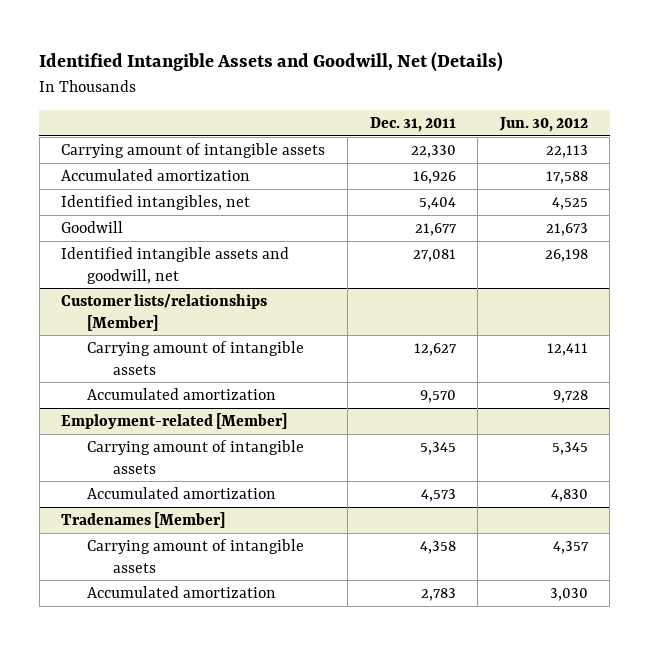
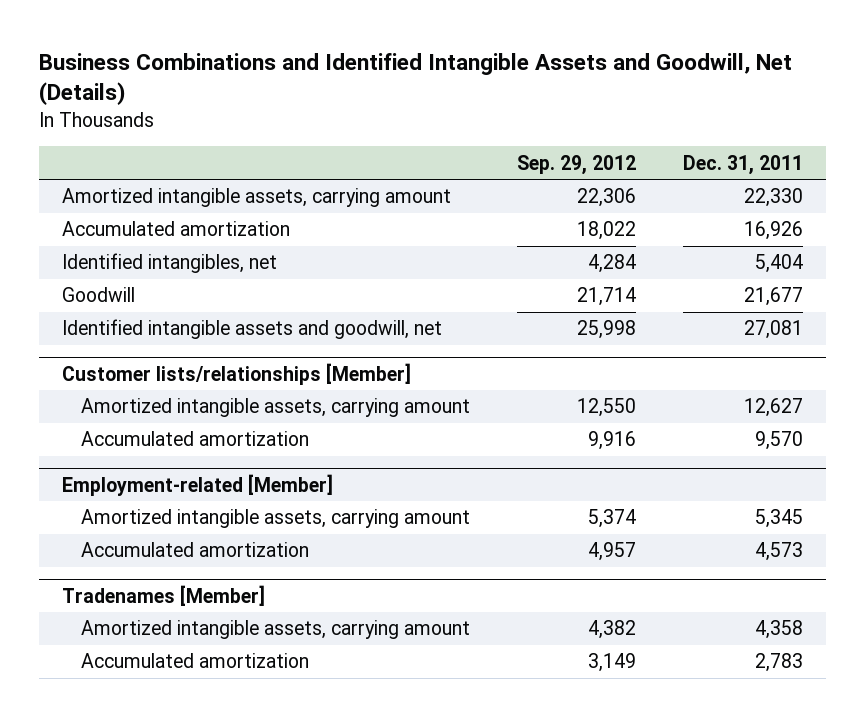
- Identified Intangible Assets and Goodwill, Net (Details)
+ Business Combinations and Identified Intangible Assets and Goodwill, Net (Details)
- | Dec. 31, 2011 | Jun. 30, 2012
+ | Sep. 29, 2012 | Dec. 31, 2011
- Carrying amount of intangible assets | 22,330 | 22,113
+ Amortized intangible assets, carrying amount | 22,306 | 22,330
@ Customer lists/relationships [Member]
- Carrying amount of intangible assets | 12,627 | 12,411
+ Amortized intangible assets, carrying amount | 12,550 | 12,627
@ Employment-related [Member]
- Carrying amount of intangible assets | 5,345 | 5,345
+ Amortized intangible assets, carrying amount | 5,374 | 5,345
@ Tradenames [Member]
- Carrying amount of intangible assets | 4,358 | 4,357
+ Amortized intangible assets, carrying amount | 4,382 | 4,358

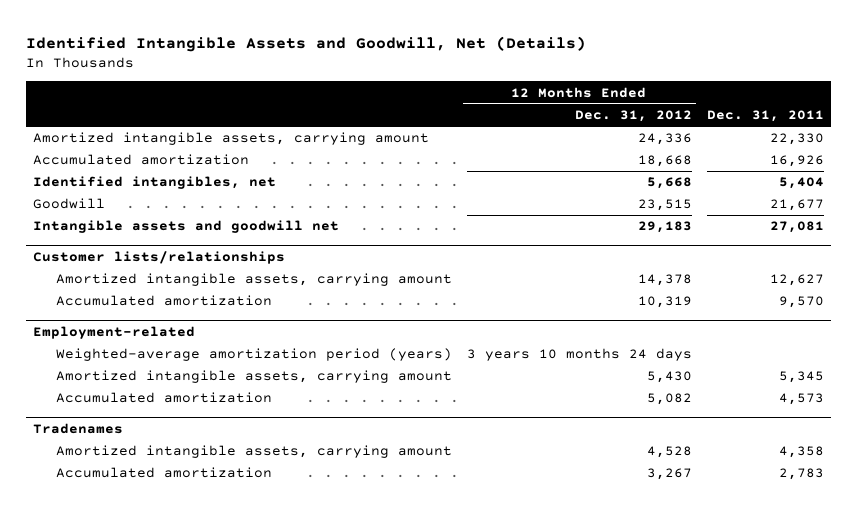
- Business Combinations and Identified Intangible Assets and Goodwill, Net (Details)
+ Identified Intangible Assets and Goodwill, Net (Details)
- | Sep. 29, 2012 | Dec. 31, 2011
+ | 12 Months Ended Dec. 31, 2012 | Dec. 31, 2011
- Identified intangible assets and goodwill, net | 25,998 | 27,081
- Customer lists/relationships [Member]
+ Intangible assets and goodwill net | 29,183 | 27,081
+ Customer lists/relationships
- Employment-related [Member]
+ Employment-related
+ Weighted-average amortization period (years) | 3 years 10 months 24 days |
- Tradenames [Member]
+ Tradenames

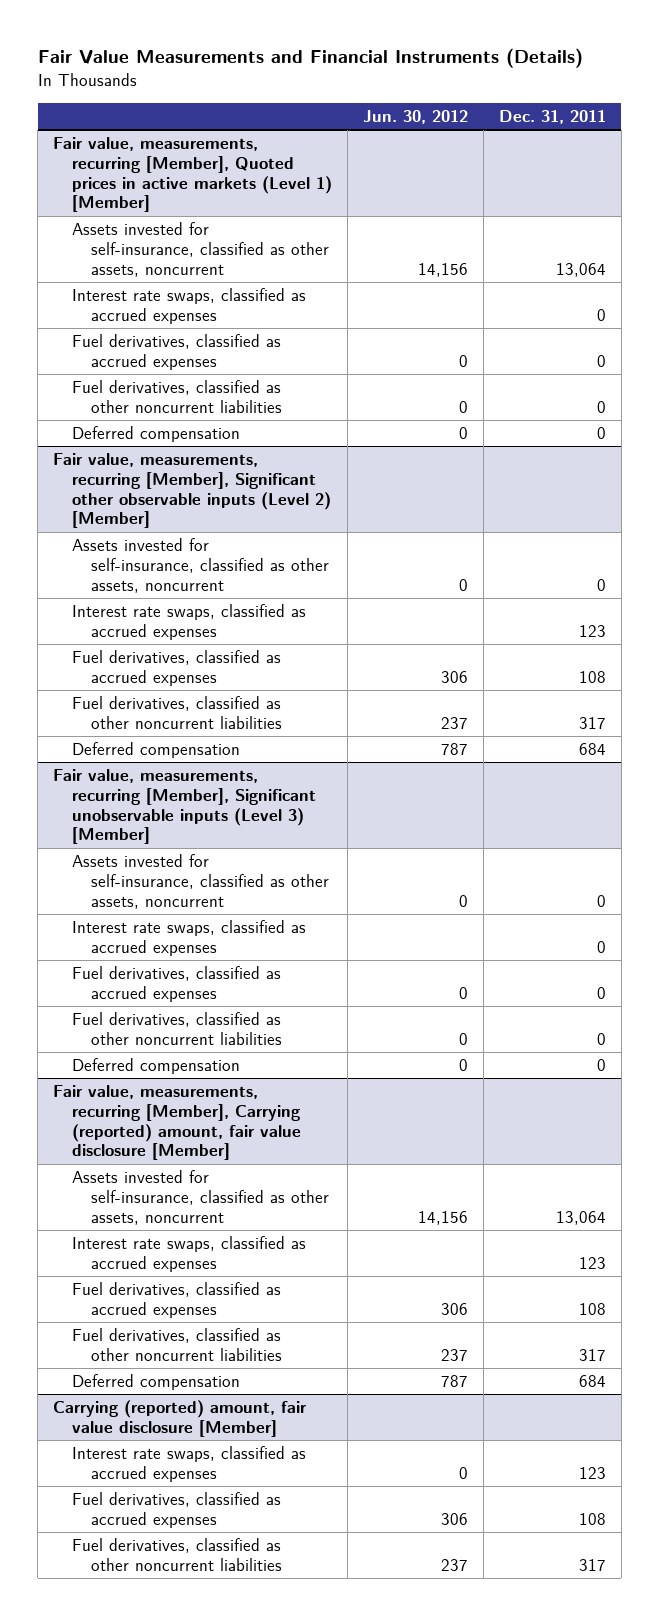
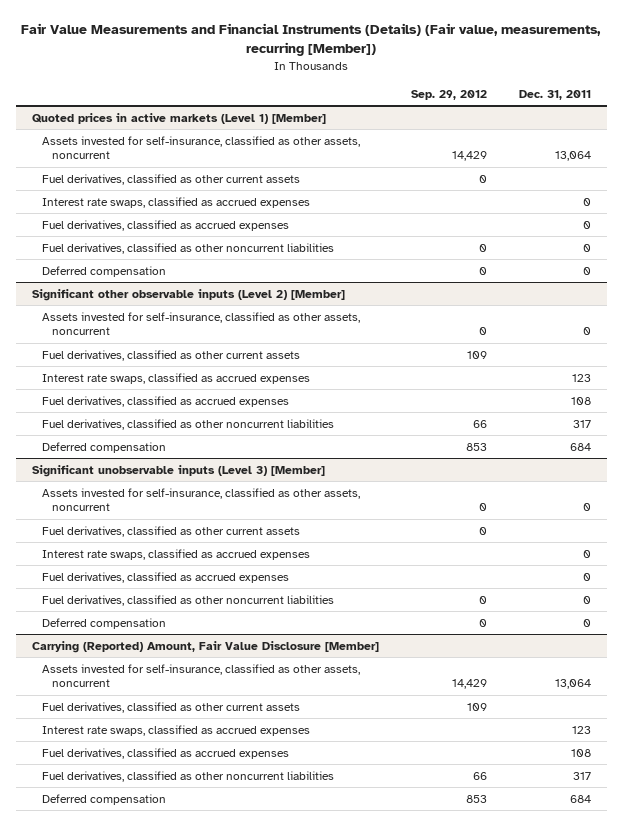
- Fair Value Measurements and Financial Instruments (Details)
+ Fair Value Measurements and Financial Instruments (Details) (Fair value, measurements, recurring [Member])
- | Jun. 30, 2012 | Dec. 31, 2011
+ | Sep. 29, 2012 | Dec. 31, 2011
- Fair value, measurements, recurring [Member], Quoted prices in active markets (Level 1) [Member]
+ Quoted prices in active markets (Level 1) [Member]
+ Fuel derivatives, classified as other current assets | 0 |
- Fair value, measurements, recurring [Member], Significant other observable inputs (Level 2) [Member]
+ Significant other observable inputs (Level 2) [Member]
+ Fuel derivatives, classified as other current assets | 109 |
- Fair value, measurements, recurring [Member], Significant unobservable inputs (Level 3) [Member]
+ Significant unobservable inputs (Level 3) [Member]
+ Fuel derivatives, classified as other current assets | 0 |
- Fair value, measurements, recurring [Member], Carrying (reported) amount, fair value disclosure [Member]
+ Carrying (Reported) Amount, Fair Value Disclosure [Member]
+ Fuel derivatives, classified as other current assets | 109 |
- Carrying (reported) amount, fair value disclosure [Member]
- Interest rate swaps, classified as accrued expenses | 0 | 123
- Fuel derivatives, classified as accrued expenses | 306 | 108
- Fuel derivatives, classified as other noncurrent liabilities | 237 | 317

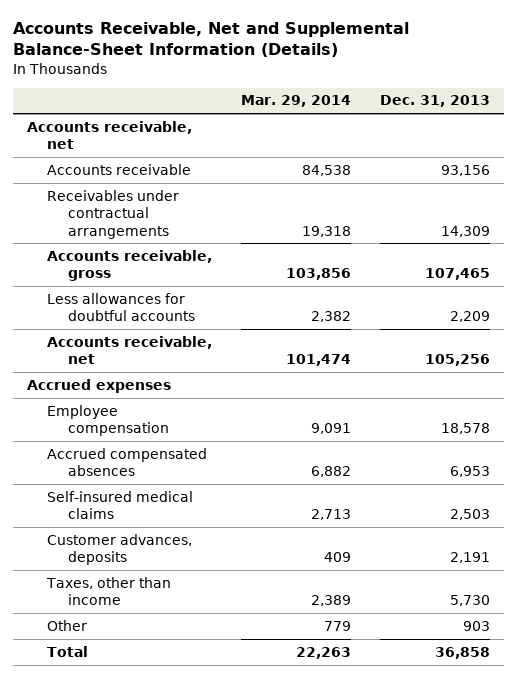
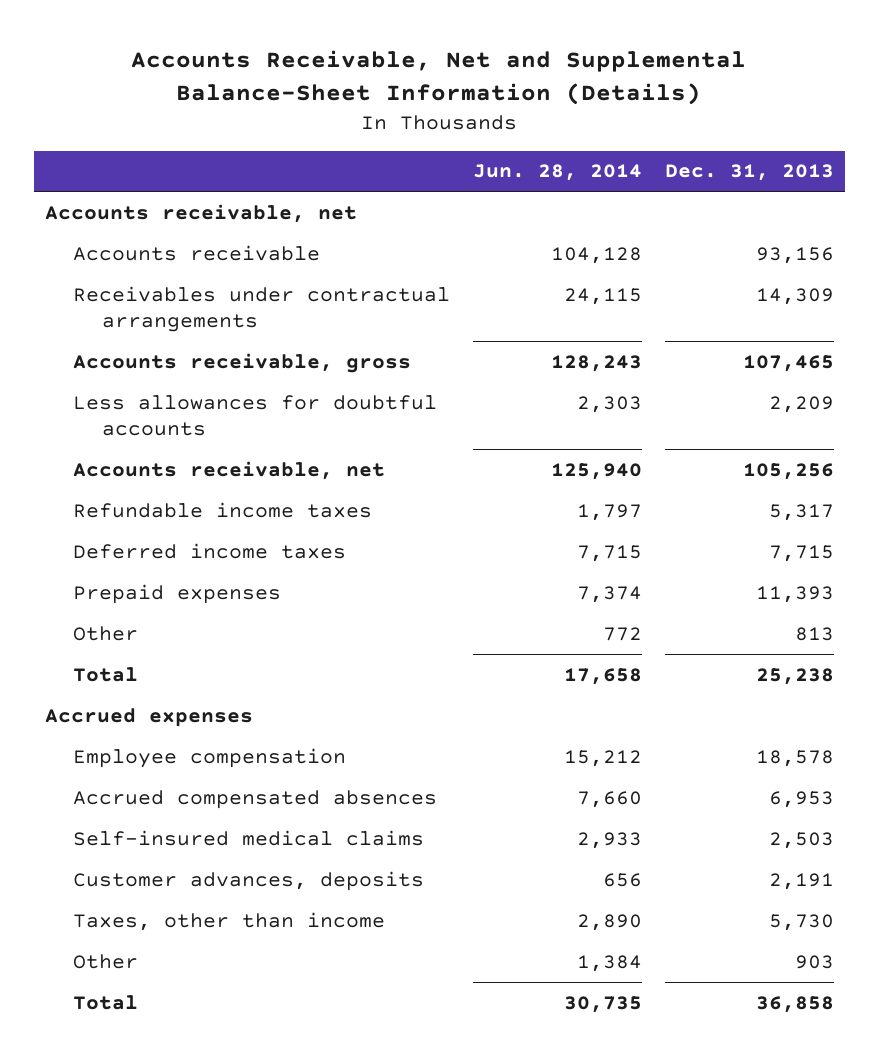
- | Mar. 29, 2014 | Dec. 31, 2013
+ | Jun. 28, 2014 | Dec. 31, 2013
+ Refundable income taxes | 1,797 | 5,317
+ Deferred income taxes | 7,715 | 7,715
+ Prepaid expenses | 7,374 | 11,393
+ Other | 772 | 813
+ Total | 17,658 | 25,238

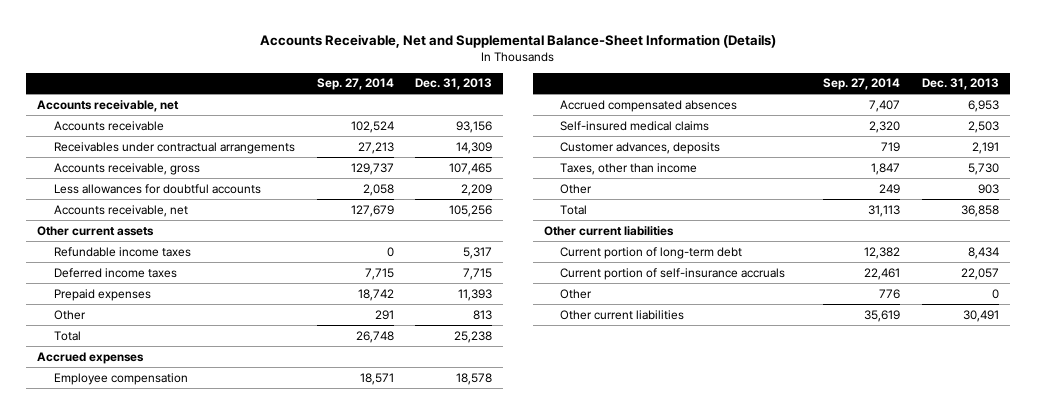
- | Jun. 28, 2014 | Dec. 31, 2013
+ | Sep. 27, 2014 | Dec. 31, 2013
+ Other current assets
+ Other current liabilities
+ Current portion of long-term debt | 12,382 | 8,434
+ Current portion of self-insurance accruals | 22,461 | 22,057
+ Other | 776 | 0
+ Other current liabilities | 35,619 | 30,491

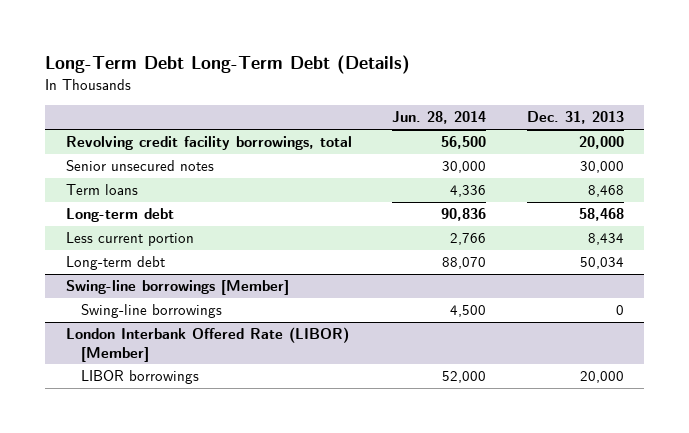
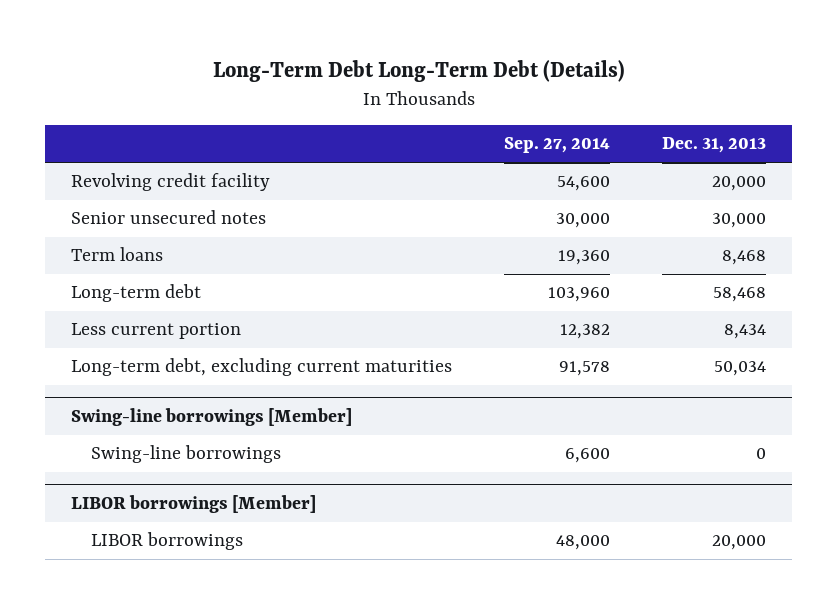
- | Jun. 28, 2014 | Dec. 31, 2013
+ | Sep. 27, 2014 | Dec. 31, 2013
- Revolving credit facility borrowings, total | 56,500 | 20,000
+ Revolving credit facility | 54,600 | 20,000
- Long-term debt | 88,070 | 50,034
+ Long-term debt, excluding current maturities | 91,578 | 50,034
- London Interbank Offered Rate (LIBOR) [Member]
+ LIBOR borrowings [Member]

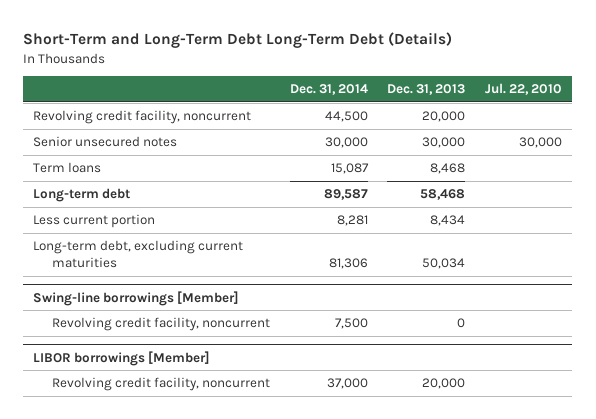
- Long-Term Debt Long-Term Debt (Details)
+ Short-Term and Long-Term Debt Long-Term Debt (Details)
- | Sep. 27, 2014 | Dec. 31, 2013
+ | Dec. 31, 2014 | Dec. 31, 2013 | Jul. 22, 2010
- Revolving credit facility | 54,600 | 20,000
+ Revolving credit facility, noncurrent | 44,500 | 20,000 |
@ Swing-line borrowings [Member]
- Swing-line borrowings | 6,600 | 0
+ Revolving credit facility, noncurrent | 7,500 | 0 |
@ LIBOR borrowings [Member]
- LIBOR borrowings | 48,000 | 20,000
+ Revolving credit facility, noncurrent | 37,000 | 20,000 |

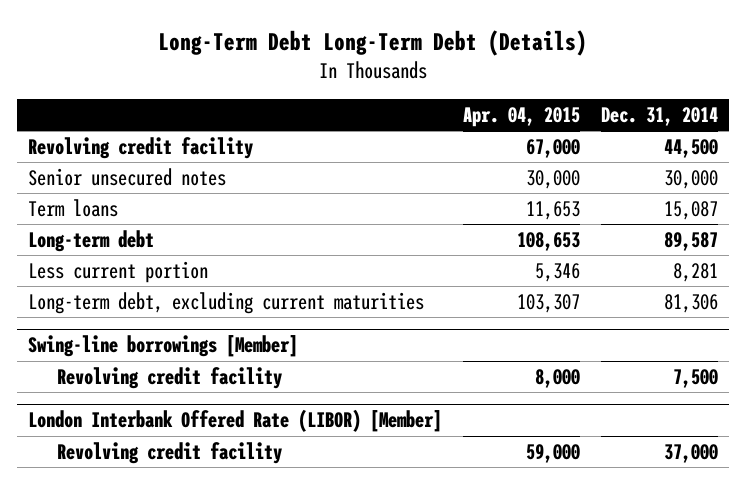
- Short-Term and Long-Term Debt Long-Term Debt (Details)
+ Long-Term Debt Long-Term Debt (Details)
- | Dec. 31, 2014 | Dec. 31, 2013 | Jul. 22, 2010
+ | Apr. 04, 2015 | Dec. 31, 2014
- Revolving credit facility, noncurrent | 44,500 | 20,000 |
+ Revolving credit facility | 67,000 | 44,500
@ Swing-line borrowings [Member]
- Revolving credit facility, noncurrent | 7,500 | 0 |
- LIBOR borrowings [Member]
- Revolving credit facility, noncurrent | 37,000 | 20,000 |
@ Swing-line borrowings [Member]
+ Revolving credit facility | 8,000 | 7,500
+ London Interbank Offered Rate (LIBOR) [Member]
+ Revolving credit facility | 59,000 | 37,000

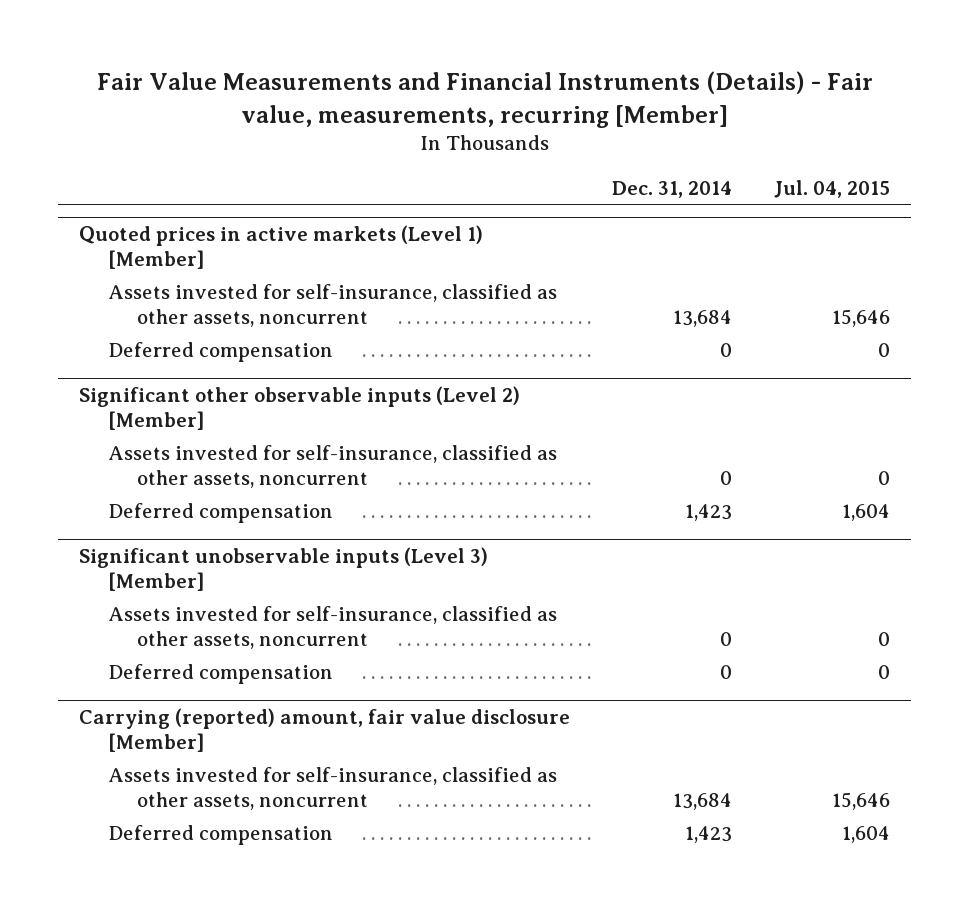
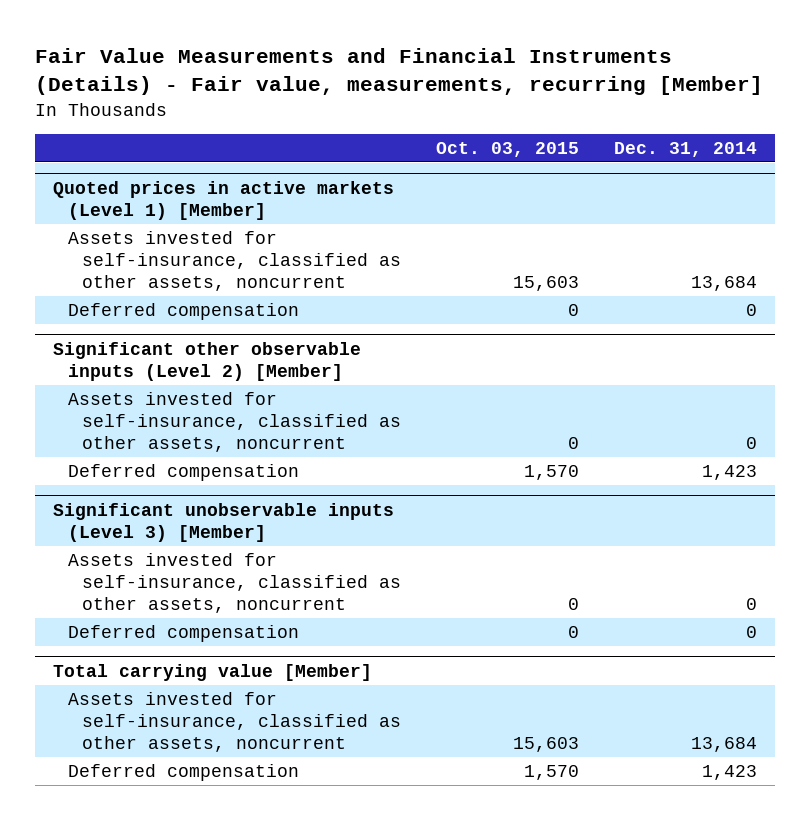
- | Dec. 31, 2014 | Jul. 04, 2015
+ | Oct. 03, 2015 | Dec. 31, 2014
- Carrying (reported) amount, fair value disclosure [Member]
+ Total carrying value [Member]

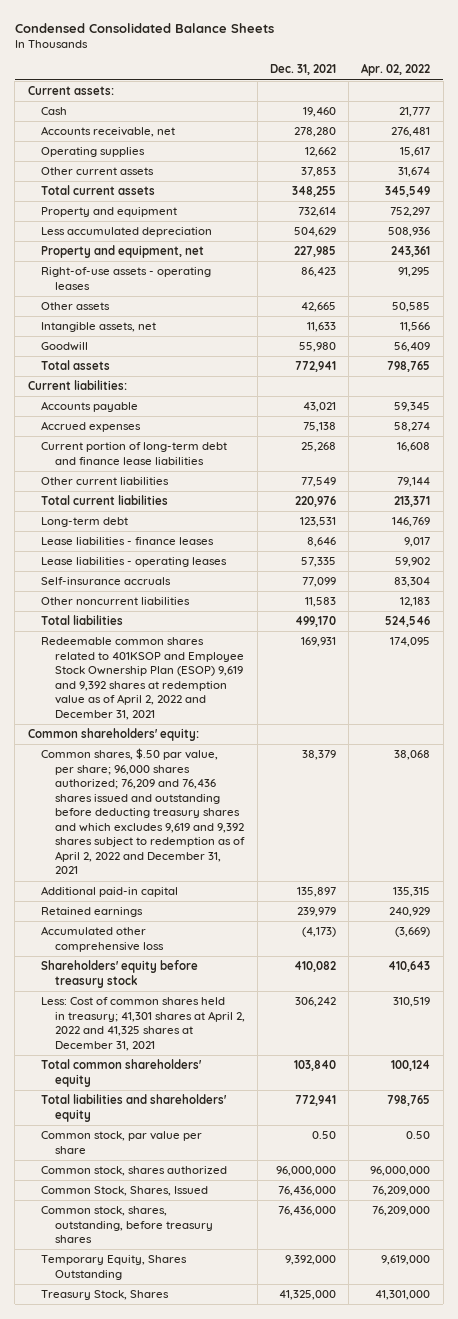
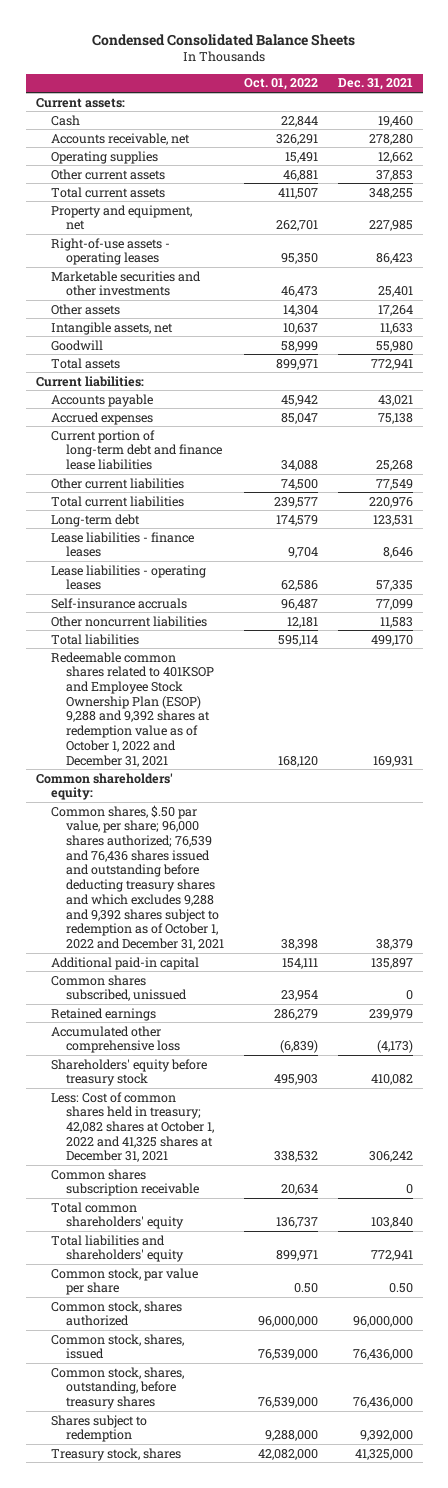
- | Dec. 31, 2021 | Apr. 02, 2022
+ | Oct. 01, 2022 | Dec. 31, 2021
- Property and equipment | 732,614 | 752,297
- Less accumulated depreciation | 504,629 | 508,936
- Other assets | 42,665 | 50,585
+ Marketable securities and other investments | 46,473 | 25,401
+ Other assets | 14,304 | 17,264
- Redeemable common shares related to 401KSOP and Employee Stock Ownership Plan (ESOP) 9,619 and 9,392 shares at redemption value as of April 2, 2022 and December 31, 2021 | 169,931 | 174,095
+ Redeemable common shares related to 401KSOP and Employee Stock Ownership Plan (ESOP) 9,288 and 9,392 shares at redemption value as of October 1, 2022 and December 31, 2021 | 168,120 | 169,931
- Common shares, $.50 par value, per share; 96,000 shares authorized; 76,209 and 76,436 shares issued and outstanding before deducting treasury shares and which excludes 9,619 and 9,392 shares subject to redemption as of April 2, 2022 and December 31, 2021 | 38,379 | 38,068
+ Common shares, $.50 par value, per share; 96,000 shares authorized; 76,539 and 76,436 shares issued and outstanding before deducting treasury shares and which excludes 9,288 and 9,392 shares subject to redemption as of October 1, 2022 and December 31, 2021 | 38,398 | 38,379
+ Common shares subscribed, unissued | 23,954 | 0
- Less: Cost of common shares held in treasury; 41,301 shares at April 2, 2022 and 41,325 shares at December 31, 2021 | 306,242 | 310,519
+ Less: Cost of common shares held in treasury; 42,082 shares at October 1, 2022 and 41,325 shares at December 31, 2021 | 338,532 | 306,242
+ Common shares subscription receivable | 20,634 | 0
- Common Stock, Shares, Issued | 76,436,000 | 76,209,000
+ Common stock, shares, issued | 76,539,000 | 76,436,000
- Temporary Equity, Shares Outstanding | 9,392,000 | 9,619,000
- Treasury Stock, Shares | 41,325,000 | 41,301,000
+ Shares subject to redemption | 9,288,000 | 9,392,000
+ Treasury stock, shares | 42,082,000 | 41,325,000

